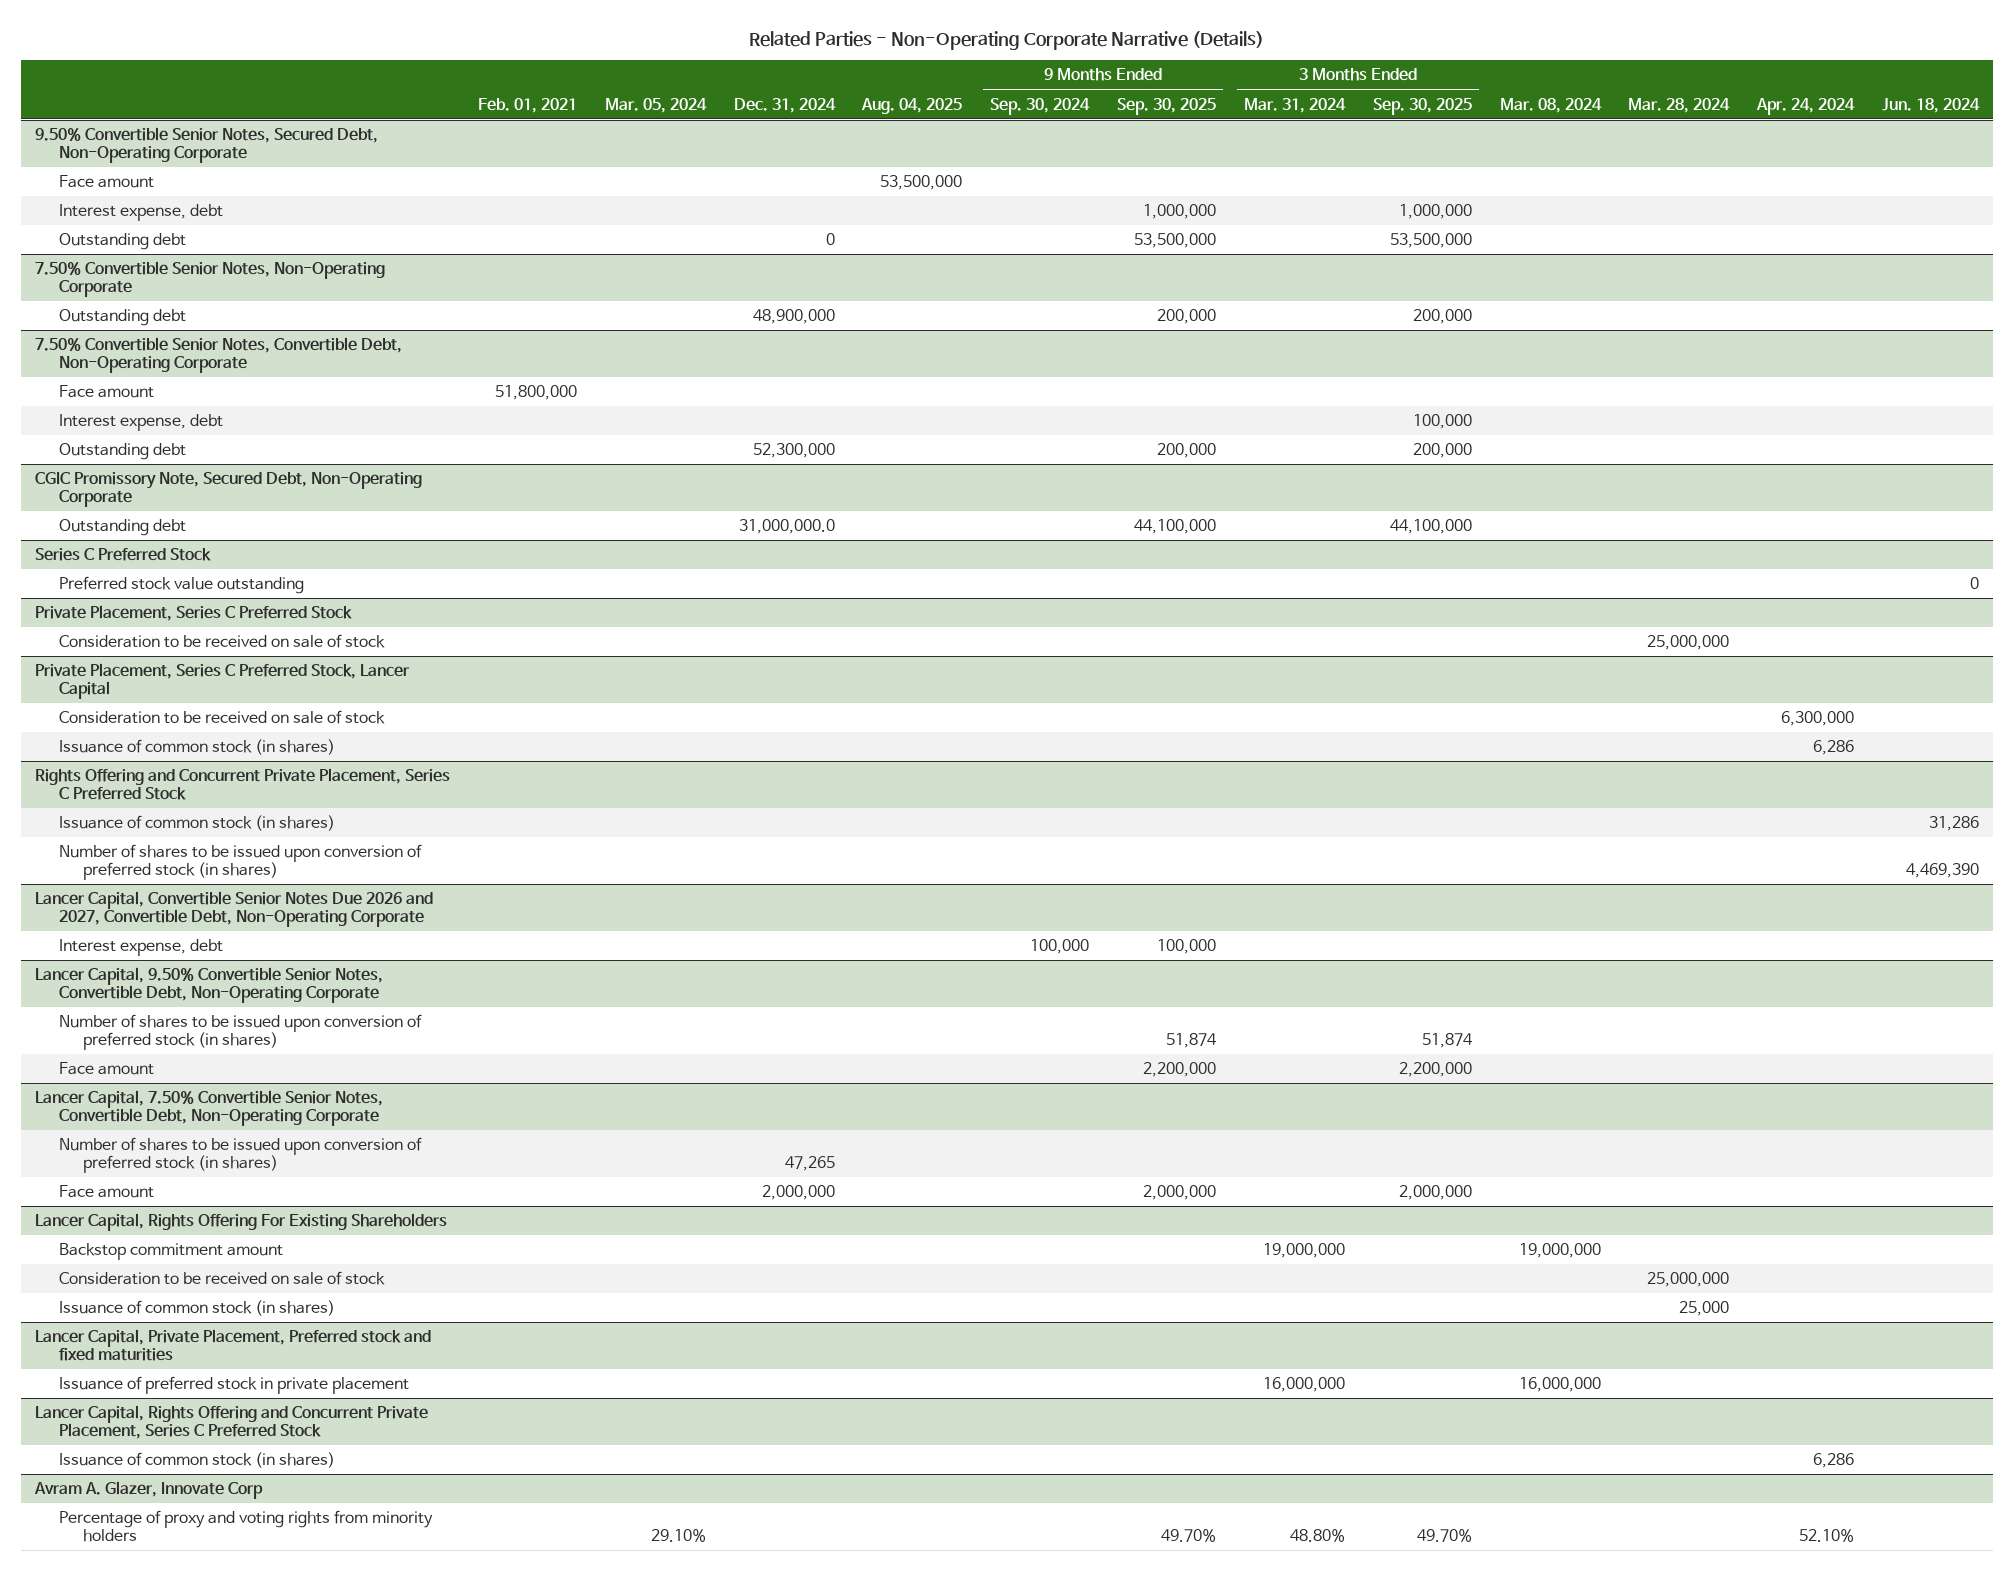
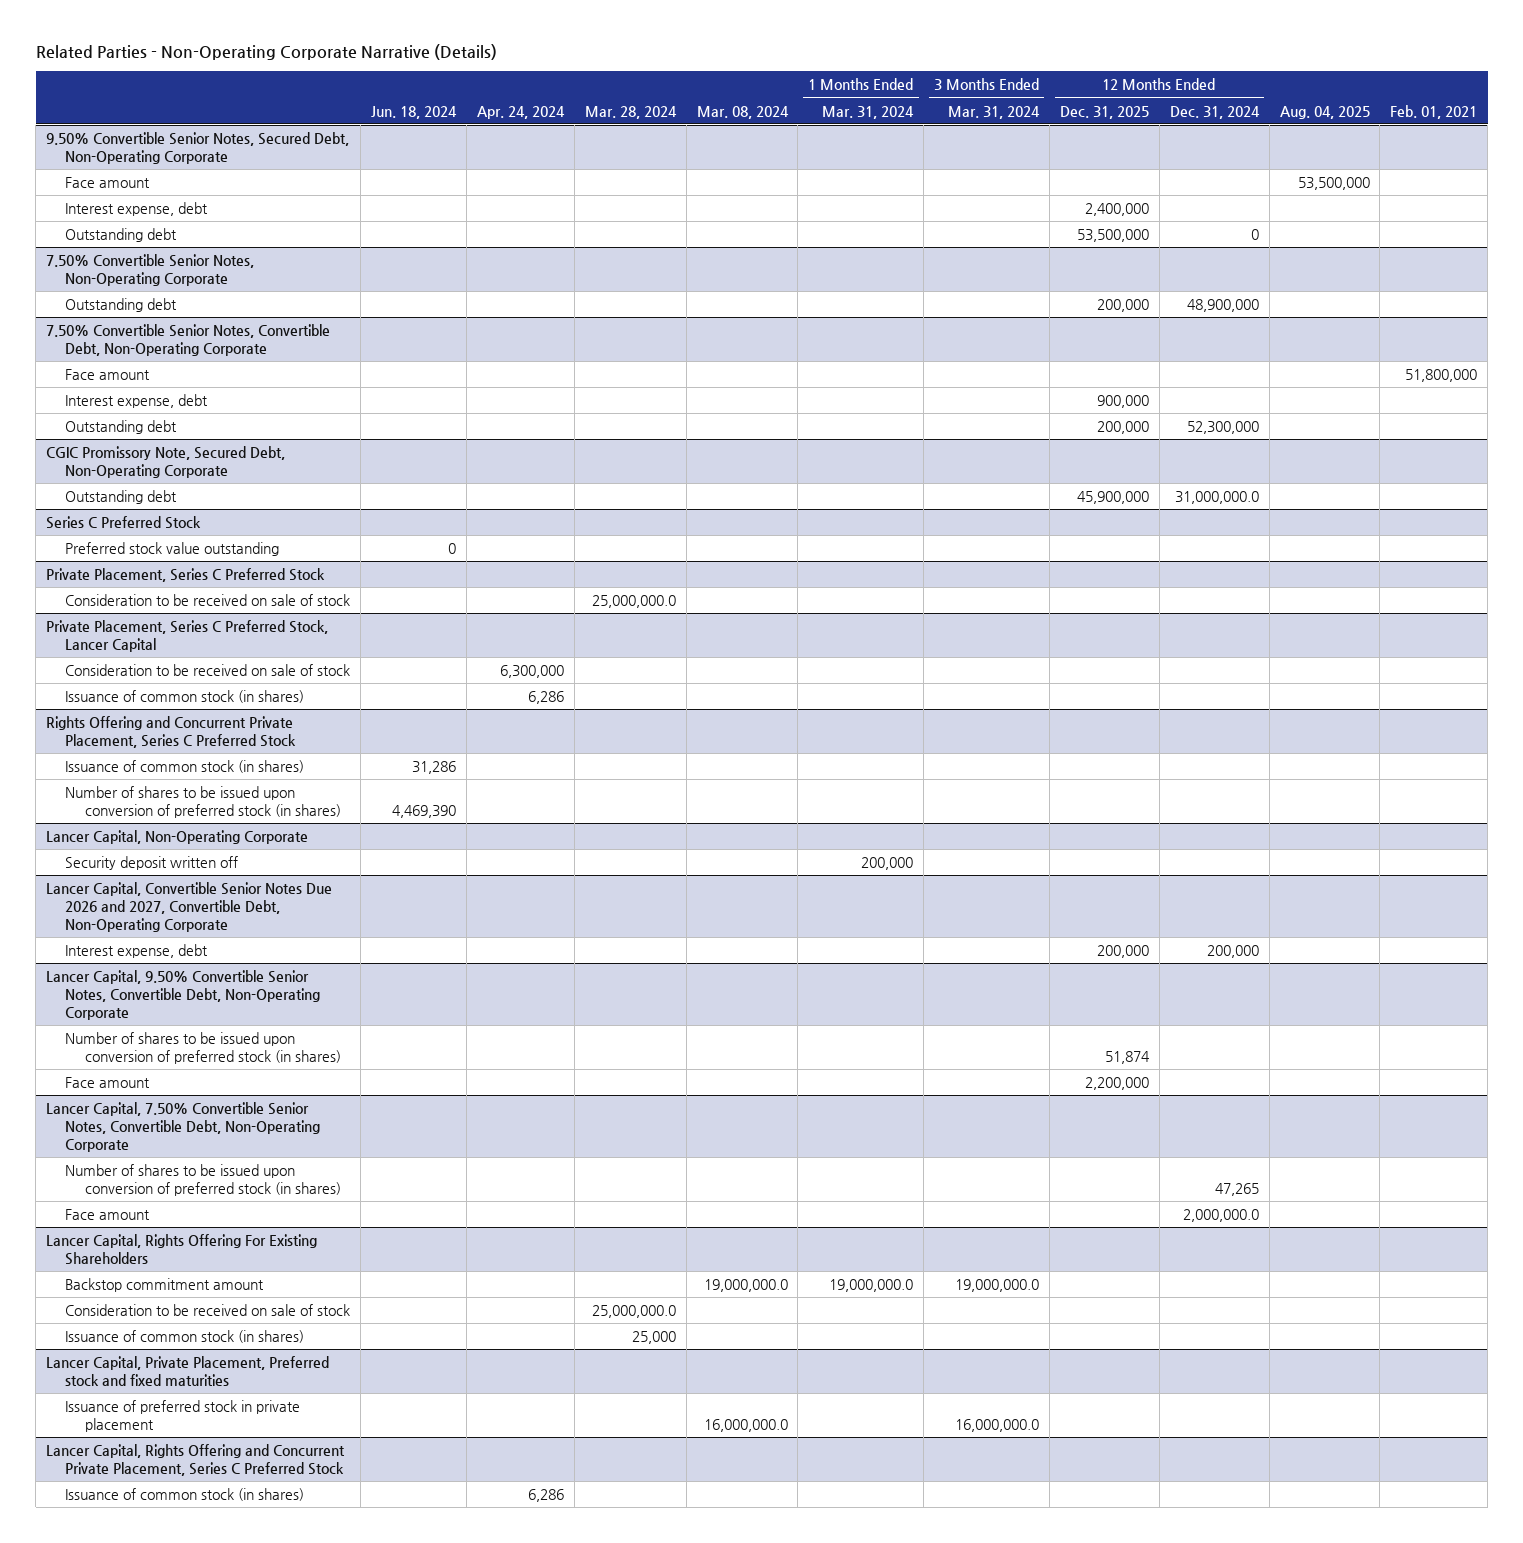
- | Feb. 01, 2021 | Mar. 05, 2024 | Dec. 31, 2024 | Aug. 04, 2025 | 9 Months Ended Sep. 30, 2024 | 9 Months Ended Sep. 30, 2025 | 3 Months Ended Mar. 31, 2024 | 3 Months Ended Sep. 30, 2025 | Mar. 08, 2024 | Mar. 28, 2024 | Apr. 24, 2024 | Jun. 18, 2024
+ | Jun. 18, 2024 | Apr. 24, 2024 | Mar. 28, 2024 | Mar. 08, 2024 | 1 Months Ended Mar. 31, 2024 | 3 Months Ended Mar. 31, 2024 | 12 Months Ended Dec. 31, 2025 | 12 Months Ended Dec. 31, 2024 | Aug. 04, 2025 | Feb. 01, 2021
@ Private Placement, Series C Preferred Stock
- Consideration to be received on sale of stock | | | | | | | | | | 25,000,000 | |
+ Consideration to be received on sale of stock | | | 25,000,000.0 | | | | | | |
+ Lancer Capital, Non-Operating Corporate
+ Security deposit written off | | | | | 200,000 | | | | |
@ Lancer Capital, Rights Offering For Existing Shareholders
- Backstop commitment amount | | | | | | | 19,000,000 | | 19,000,000 | | |
- Consideration to be received on sale of stock | | | | | | | | | | 25,000,000 | |
+ Backstop commitment amount | | | | 19,000,000.0 | 19,000,000.0 | 19,000,000.0 | | | |
+ Consideration to be received on sale of stock | | | 25,000,000.0 | | | | | | |
@ Lancer Capital, Private Placement, Preferred stock and fixed maturities
- Issuance of preferred stock in private placement | | | | | | | 16,000,000 | | 16,000,000 | | |
+ Issuance of preferred stock in private placement | | | | 16,000,000.0 | | 16,000,000.0 | | | |
- Avram A. Glazer, Innovate Corp
- Percentage of proxy and voting rights from minority holders | | 29.10% | | | | 49.70% | 48.80% | 49.70% | | | 52.10% |

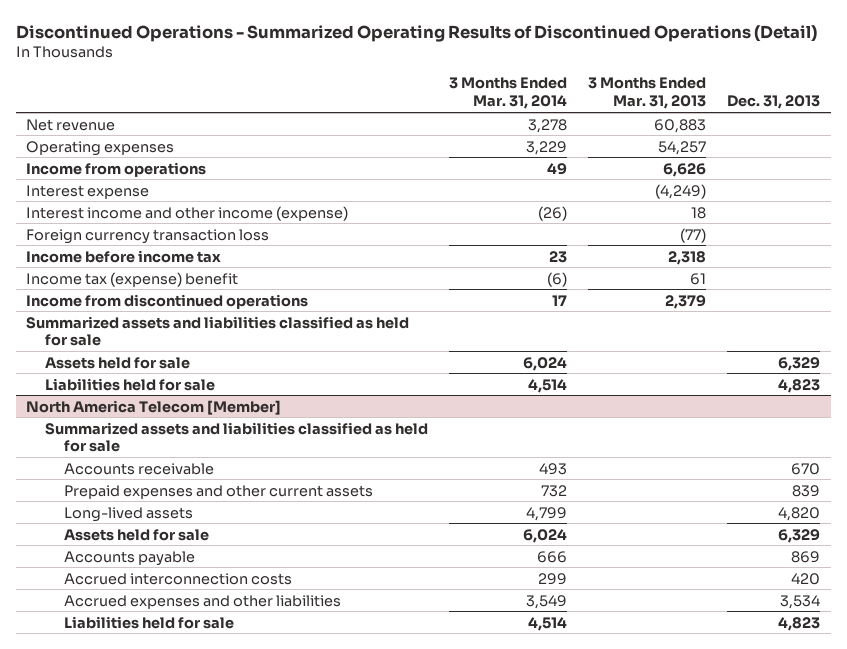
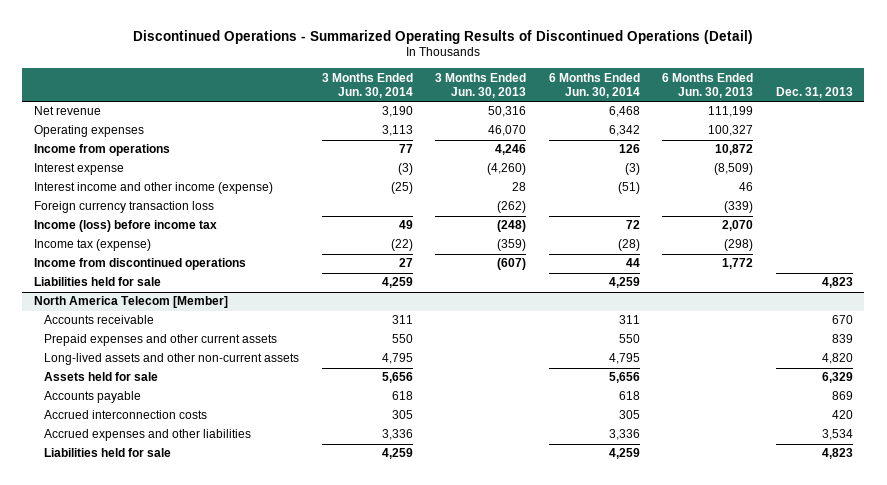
- | 3 Months Ended Mar. 31, 2014 | 3 Months Ended Mar. 31, 2013 | Dec. 31, 2013
+ | 3 Months Ended Jun. 30, 2014 | 3 Months Ended Jun. 30, 2013 | 6 Months Ended Jun. 30, 2014 | 6 Months Ended Jun. 30, 2013 | Dec. 31, 2013
- Income before income tax | 23 | 2,318 |
- Income tax (expense) benefit | (6) | 61 |
+ Income (loss) before income tax | 49 | (248) | 72 | 2,070 |
+ Income tax (expense) | (22) | (359) | (28) | (298) |
- Summarized assets and liabilities classified as held for sale
- Assets held for sale | 6,024 | | 6,329
@ North America Telecom [Member]
- Summarized assets and liabilities classified as held for sale
- Long-lived assets | 4,799 | | 4,820
+ Long-lived assets and other non-current assets | 4,795 | | 4,795 | | 4,820

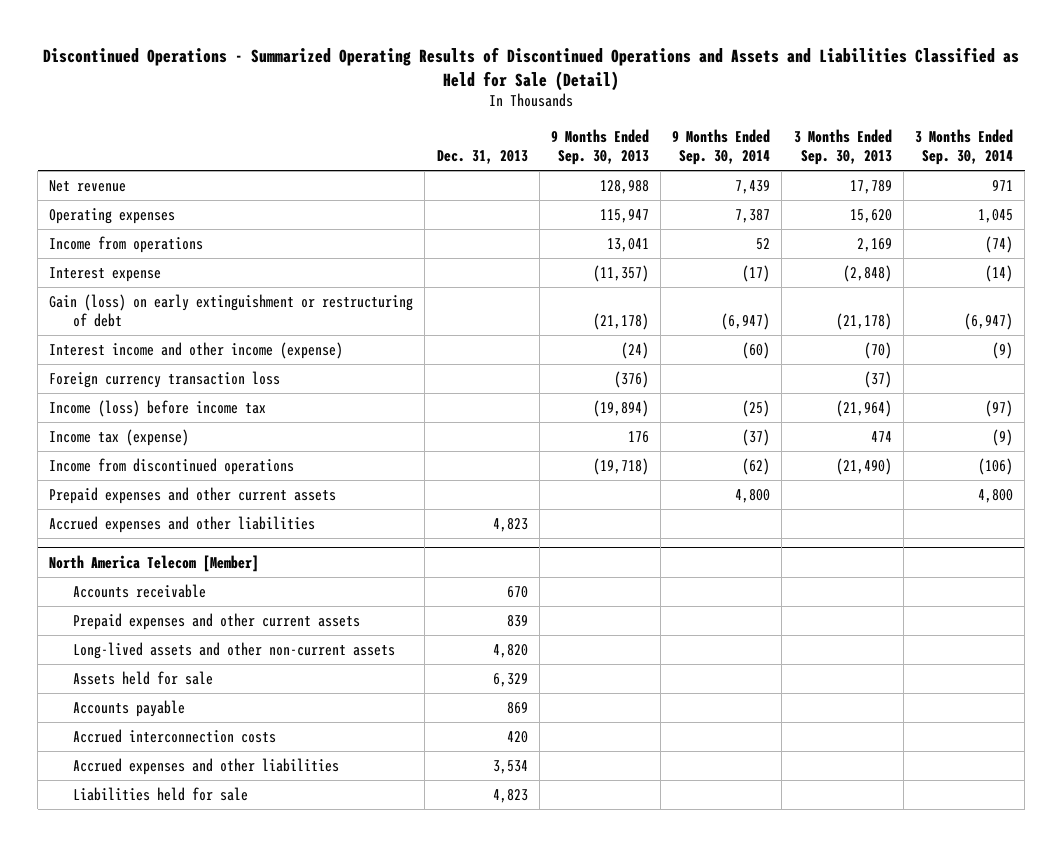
- Discontinued Operations - Summarized Operating Results of Discontinued Operations (Detail)
+ Discontinued Operations - Summarized Operating Results of Discontinued Operations and Assets and Liabilities Classified as Held for Sale (Detail)
- | 3 Months Ended Jun. 30, 2014 | 3 Months Ended Jun. 30, 2013 | 6 Months Ended Jun. 30, 2014 | 6 Months Ended Jun. 30, 2013 | Dec. 31, 2013
+ | Dec. 31, 2013 | 9 Months Ended Sep. 30, 2013 | 9 Months Ended Sep. 30, 2014 | 3 Months Ended Sep. 30, 2013 | 3 Months Ended Sep. 30, 2014
+ Gain (loss) on early extinguishment or restructuring of debt | | (21,178) | (6,947) | (21,178) | (6,947)
- Liabilities held for sale | 4,259 | | 4,259 | | 4,823
+ Prepaid expenses and other current assets | | | 4,800 | | 4,800
+ Accrued expenses and other liabilities | 4,823 | | | |

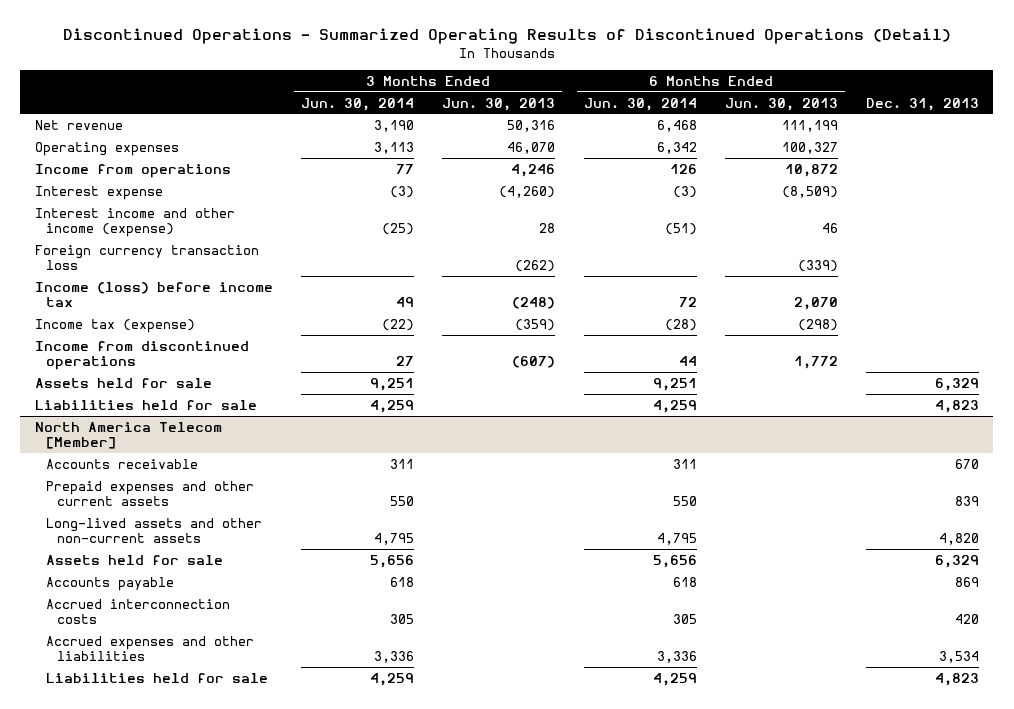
- Discontinued Operations - Summarized Operating Results of Discontinued Operations and Assets and Liabilities Classified as Held for Sale (Detail)
+ Discontinued Operations - Summarized Operating Results of Discontinued Operations (Detail)
- | Dec. 31, 2013 | 9 Months Ended Sep. 30, 2013 | 9 Months Ended Sep. 30, 2014 | 3 Months Ended Sep. 30, 2013 | 3 Months Ended Sep. 30, 2014
+ | 3 Months Ended Jun. 30, 2014 | 3 Months Ended Jun. 30, 2013 | 6 Months Ended Jun. 30, 2014 | 6 Months Ended Jun. 30, 2013 | Dec. 31, 2013
- Gain (loss) on early extinguishment or restructuring of debt | | (21,178) | (6,947) | (21,178) | (6,947)
- Prepaid expenses and other current assets | | | 4,800 | | 4,800
- Accrued expenses and other liabilities | 4,823 | | | |
+ Assets held for sale | 9,251 | | 9,251 | | 6,329
+ Liabilities held for sale | 4,259 | | 4,259 | | 4,823

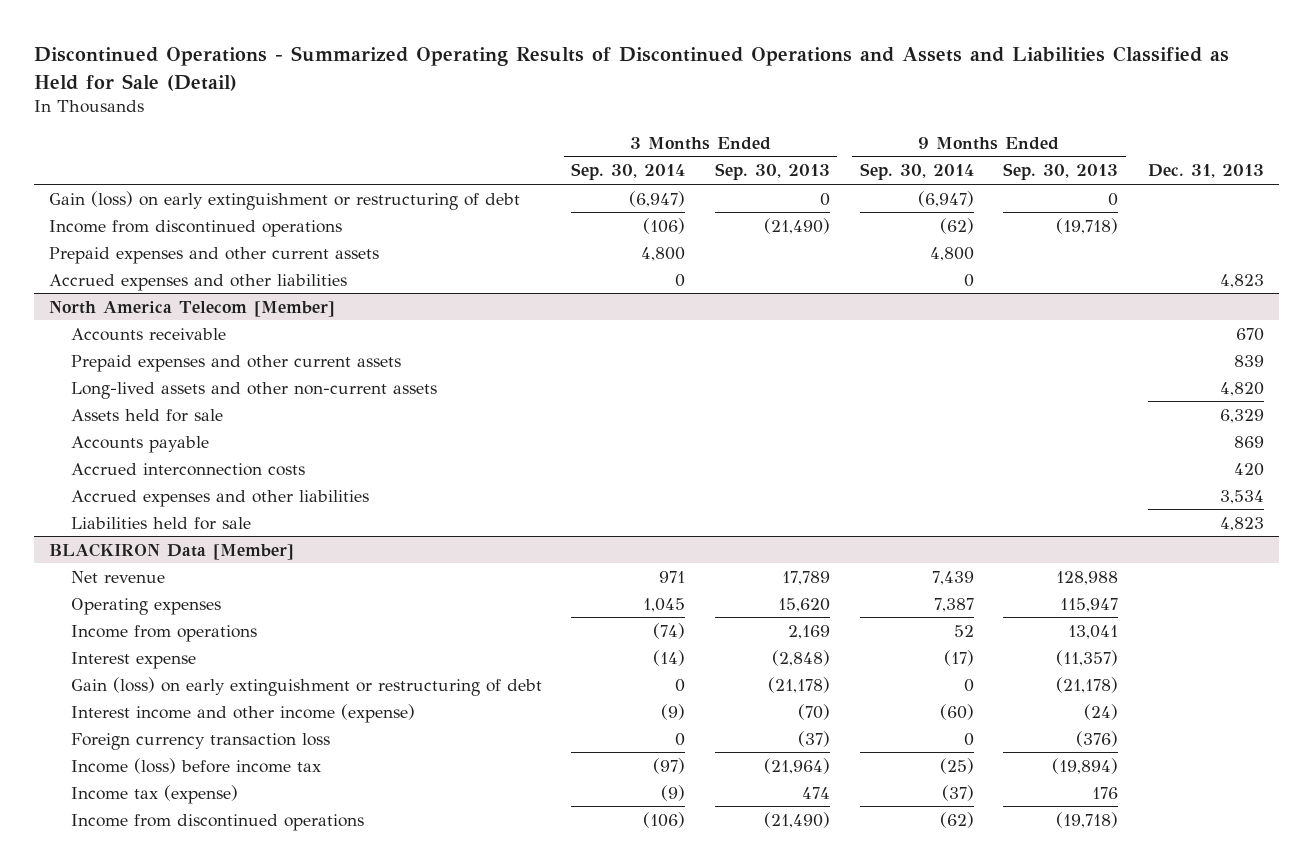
- Discontinued Operations - Summarized Operating Results of Discontinued Operations (Detail)
+ Discontinued Operations - Summarized Operating Results of Discontinued Operations and Assets and Liabilities Classified as Held for Sale (Detail)
- | 3 Months Ended Jun. 30, 2014 | 3 Months Ended Jun. 30, 2013 | 6 Months Ended Jun. 30, 2014 | 6 Months Ended Jun. 30, 2013 | Dec. 31, 2013
+ | 3 Months Ended Sep. 30, 2014 | 3 Months Ended Sep. 30, 2013 | 9 Months Ended Sep. 30, 2014 | 9 Months Ended Sep. 30, 2013 | Dec. 31, 2013
- Net revenue | 3,190 | 50,316 | 6,468 | 111,199 |
- Operating expenses | 3,113 | 46,070 | 6,342 | 100,327 |
- Income from operations | 77 | 4,246 | 126 | 10,872 |
- Interest expense | (3) | (4,260) | (3) | (8,509) |
- Interest income and other income (expense) | (25) | 28 | (51) | 46 |
- Foreign currency transaction loss | | (262) | | (339) |
- Income (loss) before income tax | 49 | (248) | 72 | 2,070 |
- Income tax (expense) | (22) | (359) | (28) | (298) |
+ Gain (loss) on early extinguishment or restructuring of debt | (6,947) | 0 | (6,947) | 0 |
- Assets held for sale | 9,251 | | 9,251 | | 6,329
- Liabilities held for sale | 4,259 | | 4,259 | | 4,823
+ Prepaid expenses and other current assets | 4,800 | | 4,800 | |
+ Accrued expenses and other liabilities | 0 | | 0 | | 4,823
+ BLACKIRON Data [Member]
+ Net revenue | 971 | 17,789 | 7,439 | 128,988 |
+ Operating expenses | 1,045 | 15,620 | 7,387 | 115,947 |
+ Income from operations | (74) | 2,169 | 52 | 13,041 |
+ Interest expense | (14) | (2,848) | (17) | (11,357) |
+ Gain (loss) on early extinguishment or restructuring of debt | 0 | (21,178) | 0 | (21,178) |
+ Interest income and other income (expense) | (9) | (70) | (60) | (24) |
+ Foreign currency transaction loss | 0 | (37) | 0 | (376) |
+ Income (loss) before income tax | (97) | (21,964) | (25) | (19,894) |
+ Income tax (expense) | (9) | 474 | (37) | 176 |
+ Income from discontinued operations | (106) | (21,490) | (62) | (19,718) |

